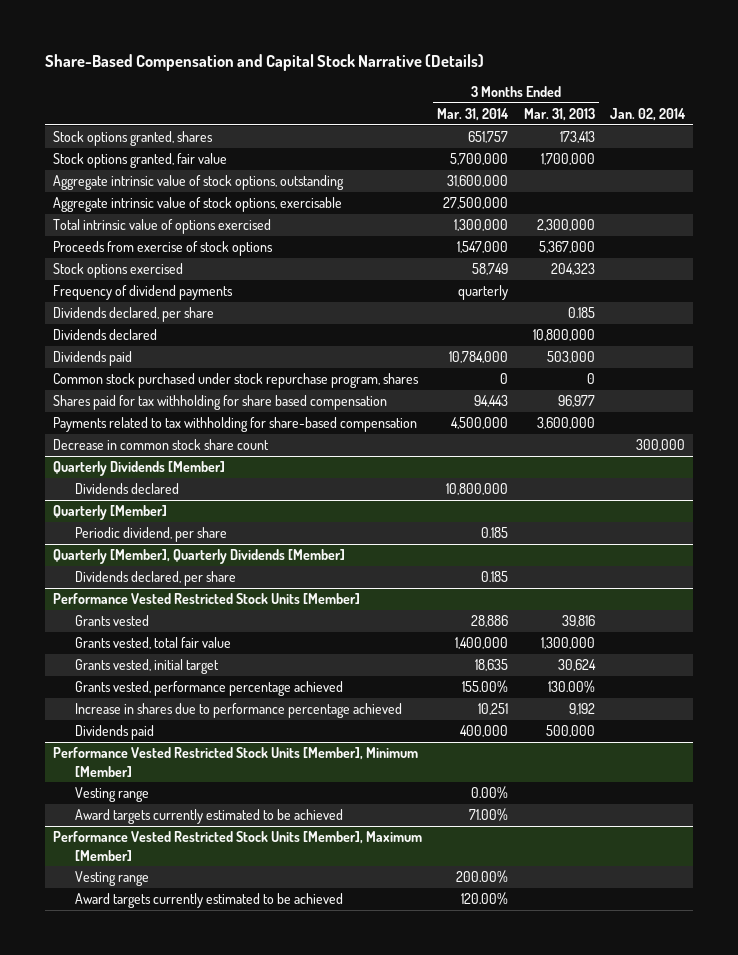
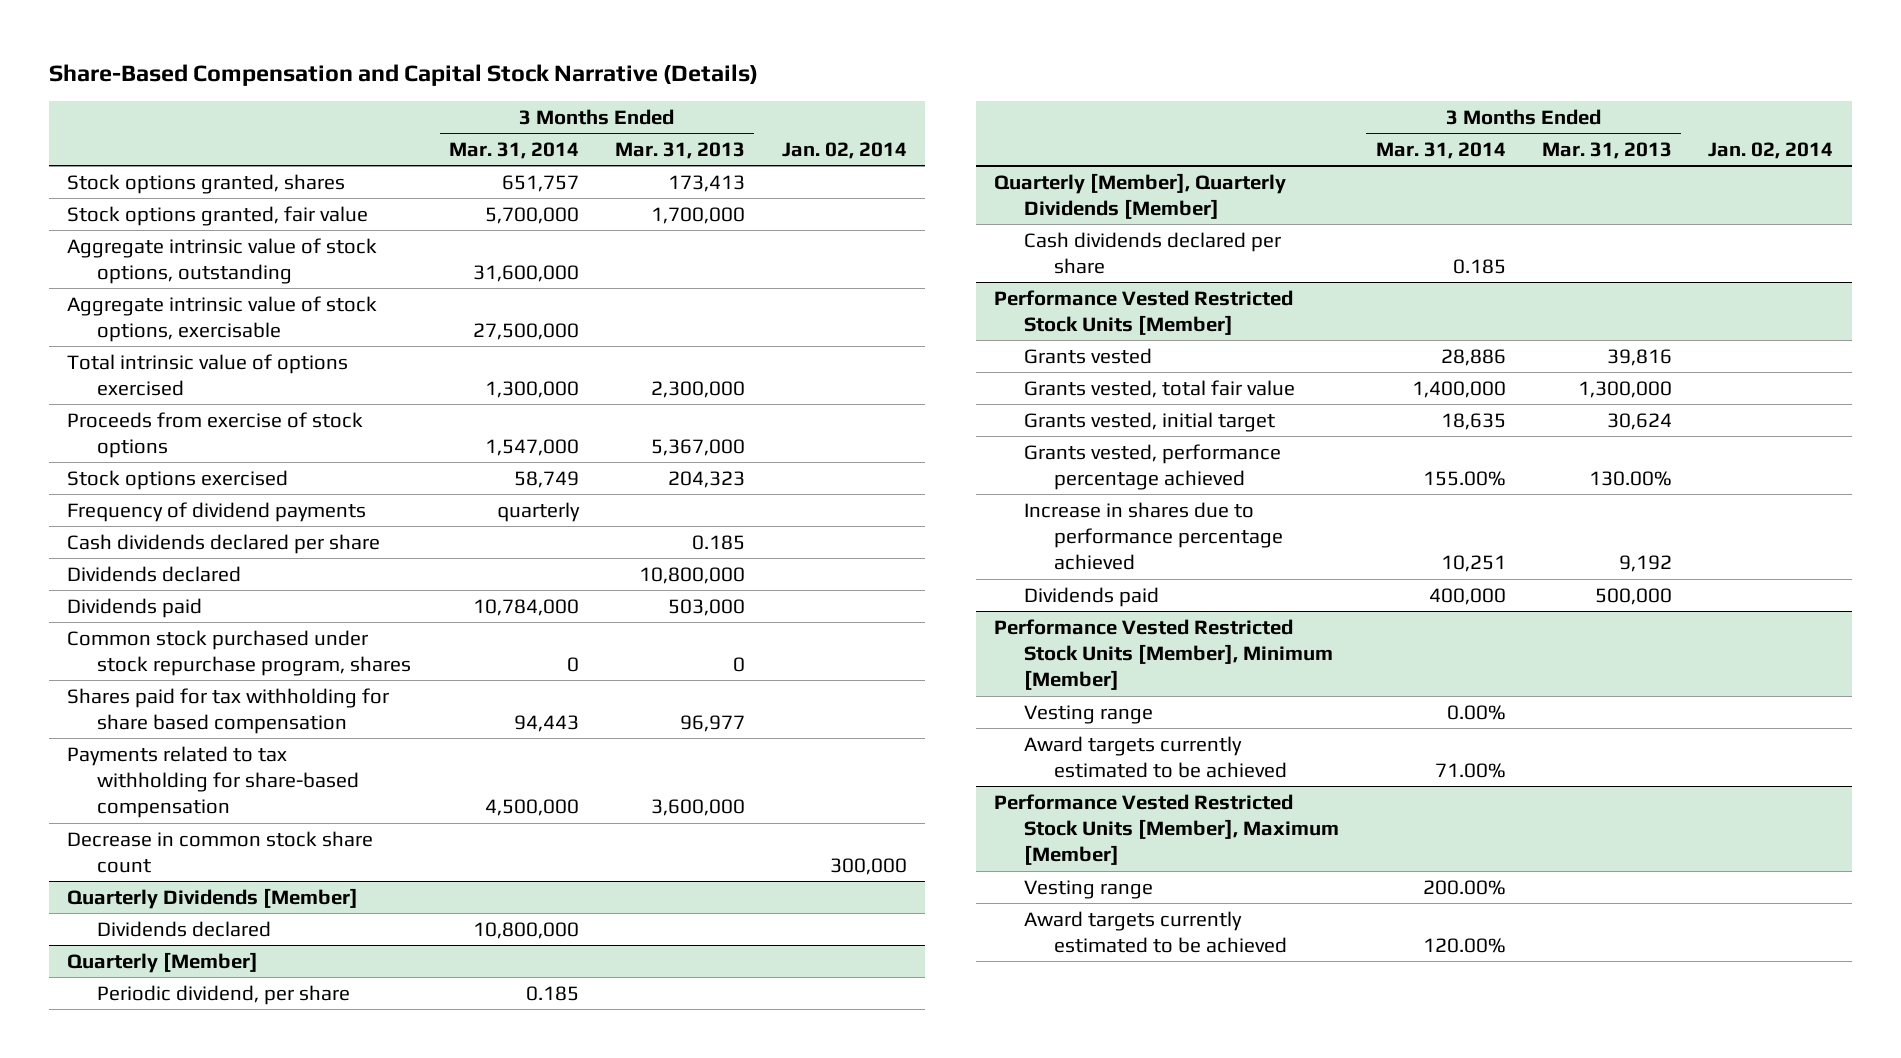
- Dividends declared, per share | | 0.185 |
+ Cash dividends declared per share | | 0.185 |
@ Quarterly [Member], Quarterly Dividends [Member]
- Dividends declared, per share | 0.185 | |
+ Cash dividends declared per share | 0.185 | |

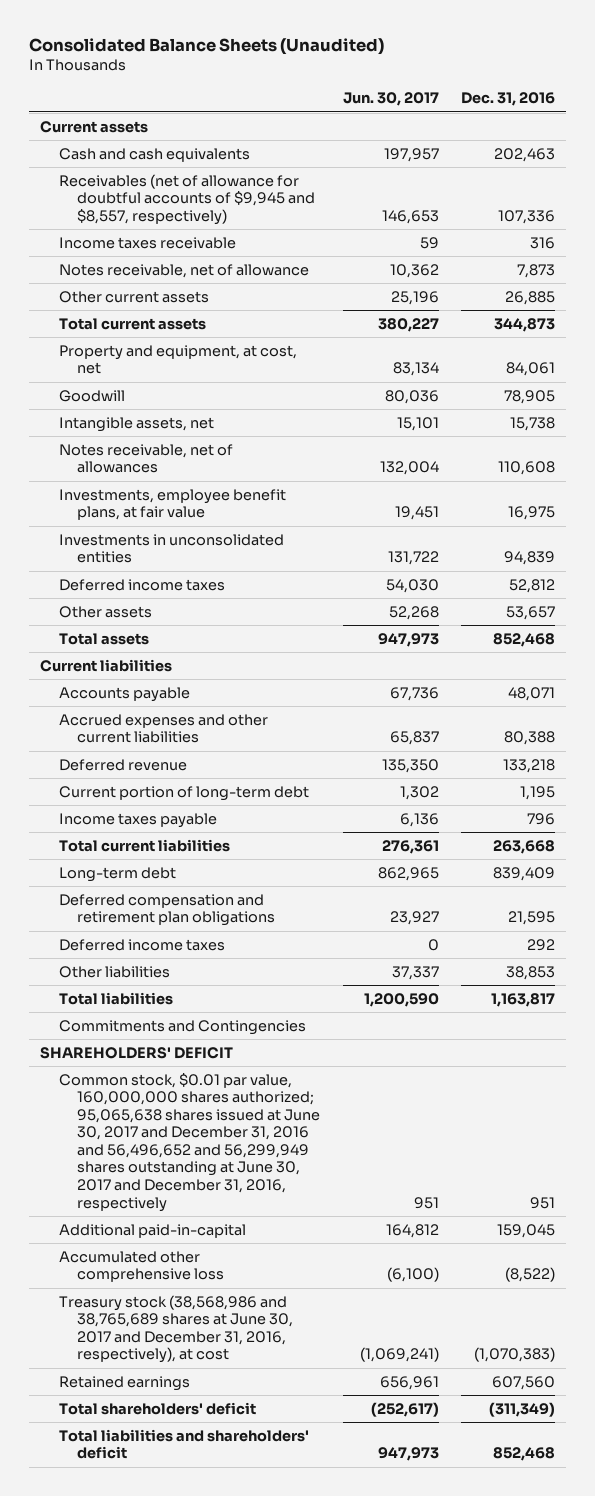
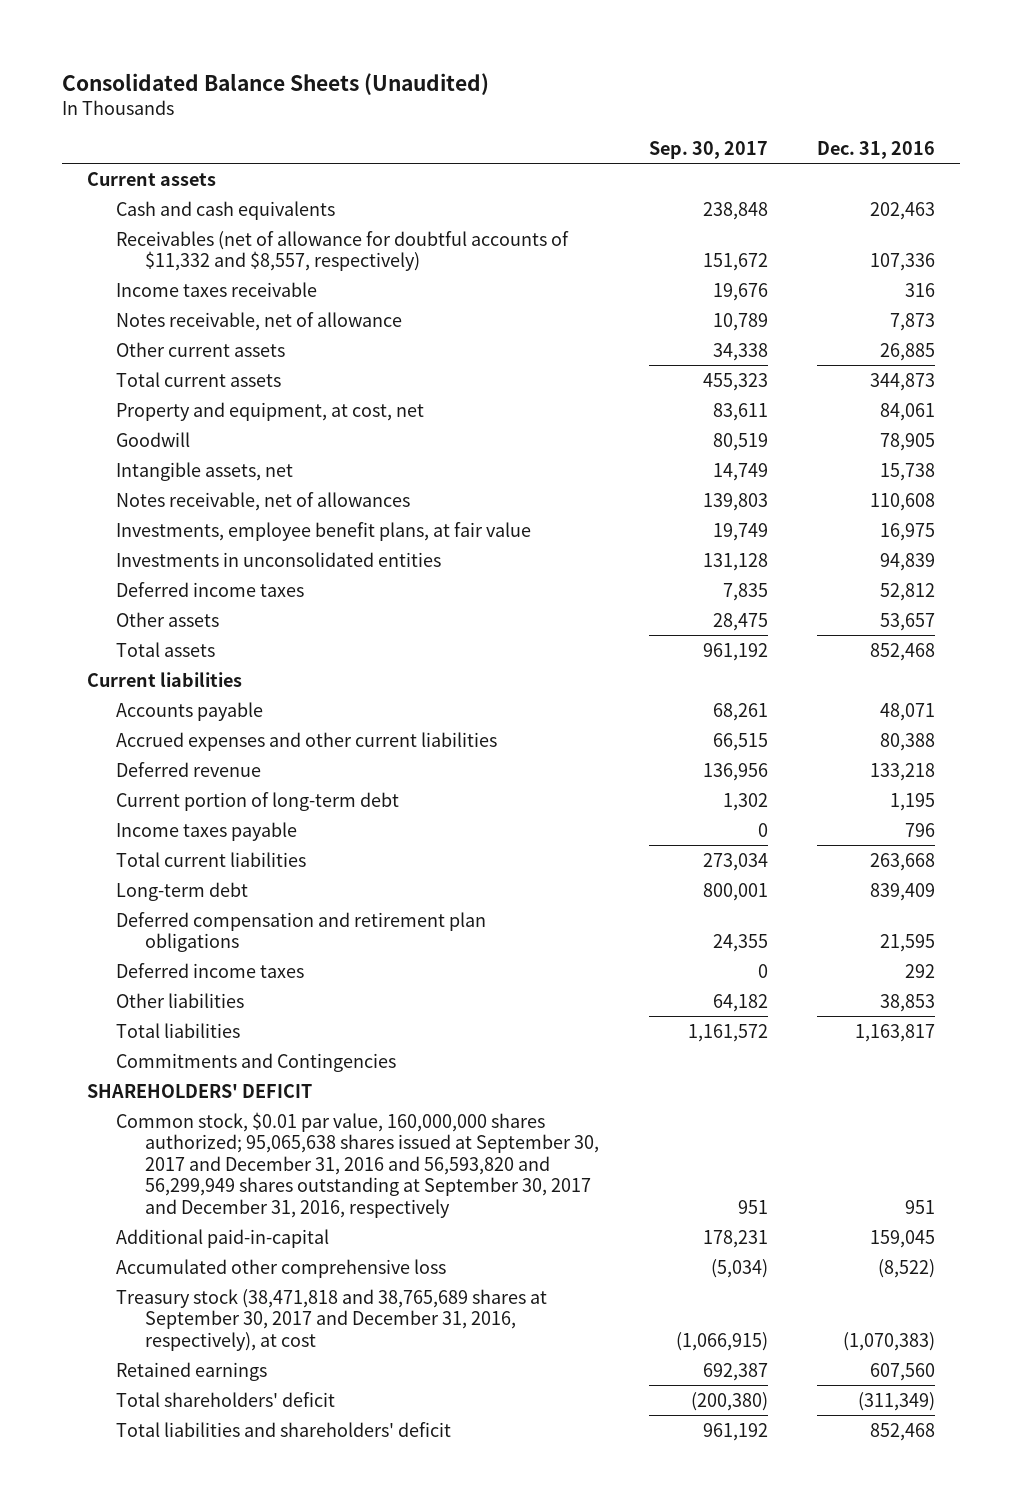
- | Jun. 30, 2017 | Dec. 31, 2016
+ | Sep. 30, 2017 | Dec. 31, 2016
- Receivables (net of allowance for doubtful accounts of $9,945 and $8,557, respectively) | 146,653 | 107,336
+ Receivables (net of allowance for doubtful accounts of $11,332 and $8,557, respectively) | 151,672 | 107,336
- Common stock, $0.01 par value, 160,000,000 shares authorized; 95,065,638 shares issued at June 30, 2017 and December 31, 2016 and 56,496,652 and 56,299,949 shares outstanding at June 30, 2017 and December 31, 2016, respectively | 951 | 951
+ Common stock, $0.01 par value, 160,000,000 shares authorized; 95,065,638 shares issued at September 30, 2017 and December 31, 2016 and 56,593,820 and 56,299,949 shares outstanding at September 30, 2017 and December 31, 2016, respectively | 951 | 951
- Treasury stock (38,568,986 and 38,765,689 shares at June 30, 2017 and December 31, 2016, respectively), at cost | (1,069,241) | (1,070,383)
+ Treasury stock (38,471,818 and 38,765,689 shares at September 30, 2017 and December 31, 2016, respectively), at cost | (1,066,915) | (1,070,383)

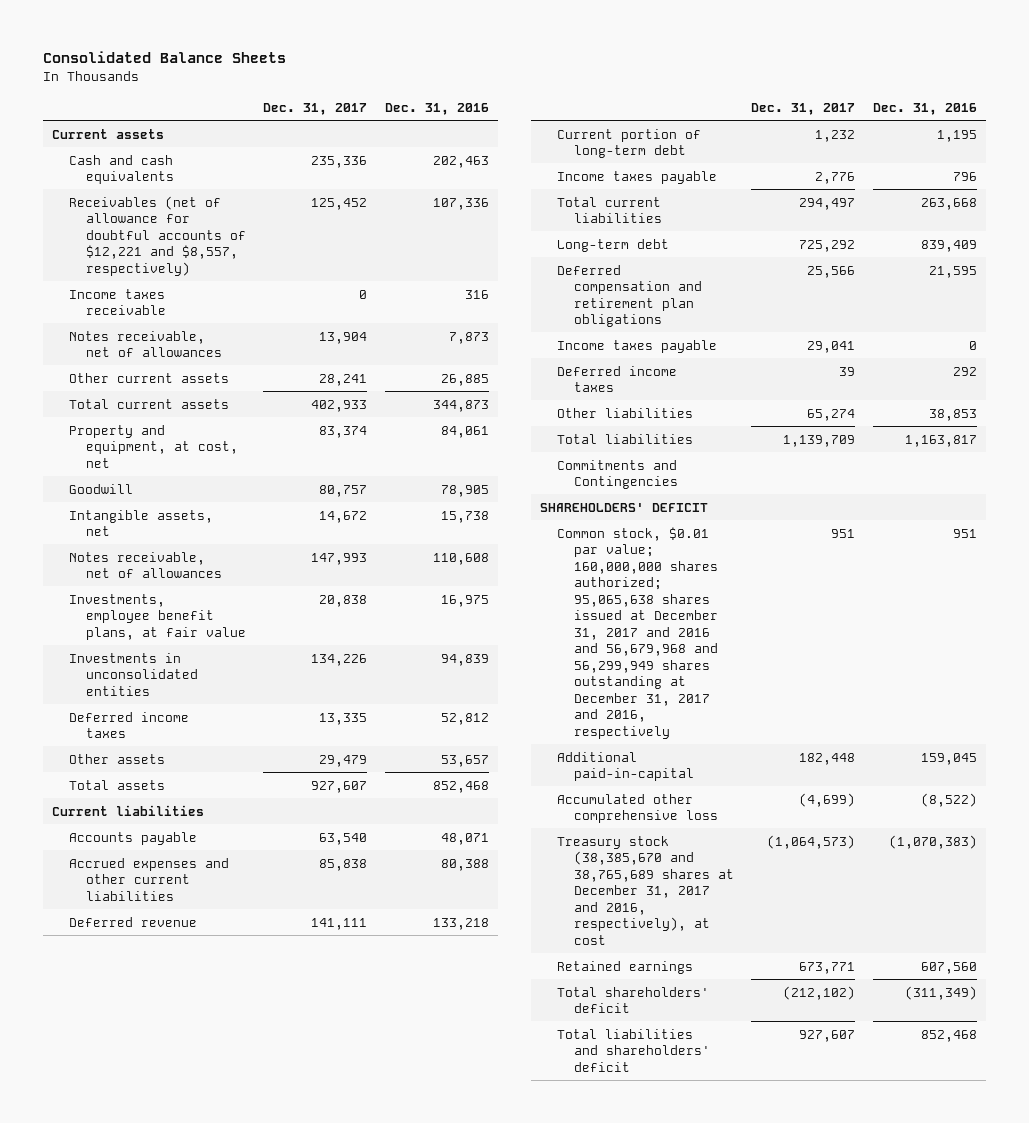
- Consolidated Balance Sheets (Unaudited)
+ Consolidated Balance Sheets
- | Sep. 30, 2017 | Dec. 31, 2016
+ | Dec. 31, 2017 | Dec. 31, 2016
- Receivables (net of allowance for doubtful accounts of $11,332 and $8,557, respectively) | 151,672 | 107,336
+ Receivables (net of allowance for doubtful accounts of $12,221 and $8,557, respectively) | 125,452 | 107,336
- Notes receivable, net of allowance | 10,789 | 7,873
+ Notes receivable, net of allowances | 13,904 | 7,873
+ Income taxes payable | 29,041 | 0
- Common stock, $0.01 par value, 160,000,000 shares authorized; 95,065,638 shares issued at September 30, 2017 and December 31, 2016 and 56,593,820 and 56,299,949 shares outstanding at September 30, 2017 and December 31, 2016, respectively | 951 | 951
+ Common stock, $0.01 par value; 160,000,000 shares authorized; 95,065,638 shares issued at December 31, 2017 and 2016 and 56,679,968 and 56,299,949 shares outstanding at December 31, 2017 and 2016, respectively | 951 | 951
- Treasury stock (38,471,818 and 38,765,689 shares at September 30, 2017 and December 31, 2016, respectively), at cost | (1,066,915) | (1,070,383)
+ Treasury stock (38,385,670 and 38,765,689 shares at December 31, 2017 and 2016, respectively), at cost | (1,064,573) | (1,070,383)

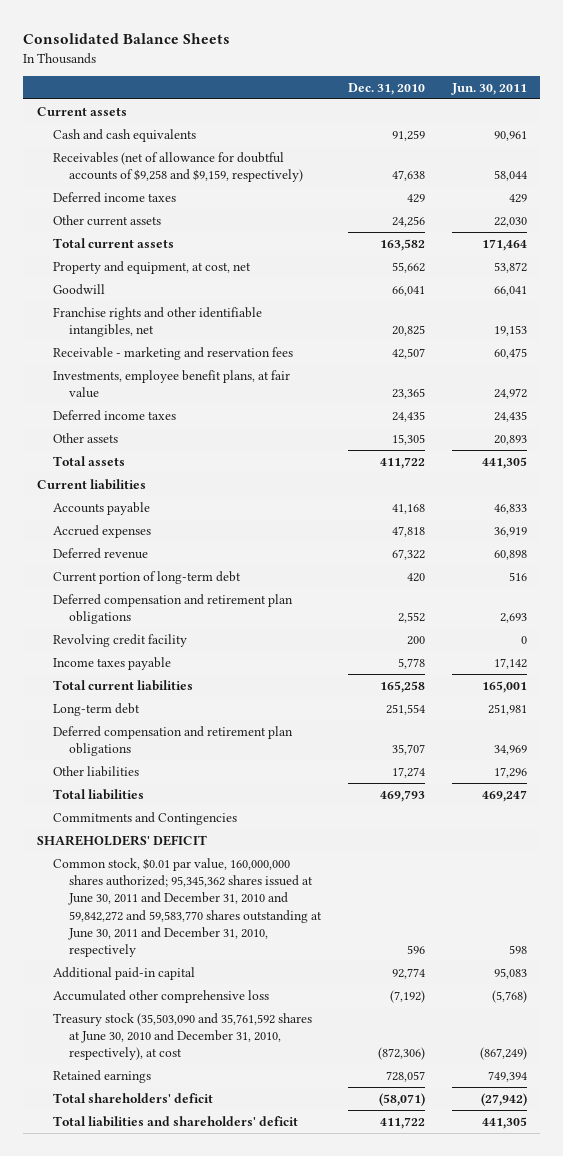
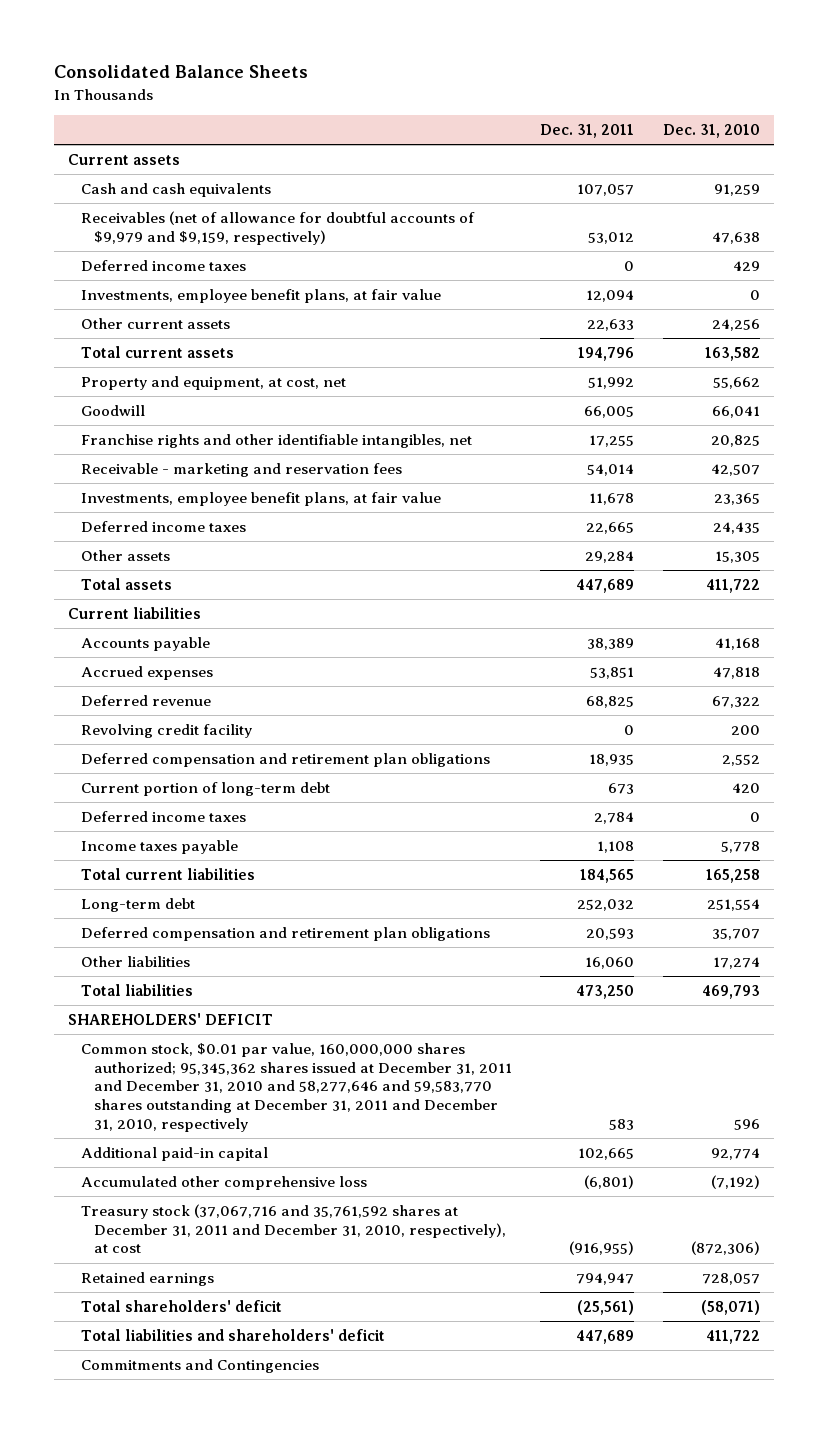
- | Dec. 31, 2010 | Jun. 30, 2011
+ | Dec. 31, 2011 | Dec. 31, 2010
- Receivables (net of allowance for doubtful accounts of $9,258 and $9,159, respectively) | 47,638 | 58,044
+ Receivables (net of allowance for doubtful accounts of $9,979 and $9,159, respectively) | 53,012 | 47,638
+ Investments, employee benefit plans, at fair value | 12,094 | 0
moved down: Deferred compensation and retirement plan obligations | 18,935 | 2,552
moved down: Current portion of long-term debt | 673 | 420
+ Deferred income taxes | 2,784 | 0
- Common stock, $0.01 par value, 160,000,000 shares authorized; 95,345,362 shares issued at June 30, 2011 and December 31, 2010 and 59,842,272 and 59,583,770 shares outstanding at June 30, 2011 and December 31, 2010, respectively | 596 | 598
+ Common stock, $0.01 par value, 160,000,000 shares authorized; 95,345,362 shares issued at December 31, 2011 and December 31, 2010 and 58,277,646 and 59,583,770 shares outstanding at December 31, 2011 and December 31, 2010, respectively | 583 | 596
- Treasury stock (35,503,090 and 35,761,592 shares at June 30, 2010 and December 31, 2010, respectively), at cost | (872,306) | (867,249)
+ Treasury stock (37,067,716 and 35,761,592 shares at December 31, 2011 and December 31, 2010, respectively), at cost | (916,955) | (872,306)
moved down: Commitments and Contingencies

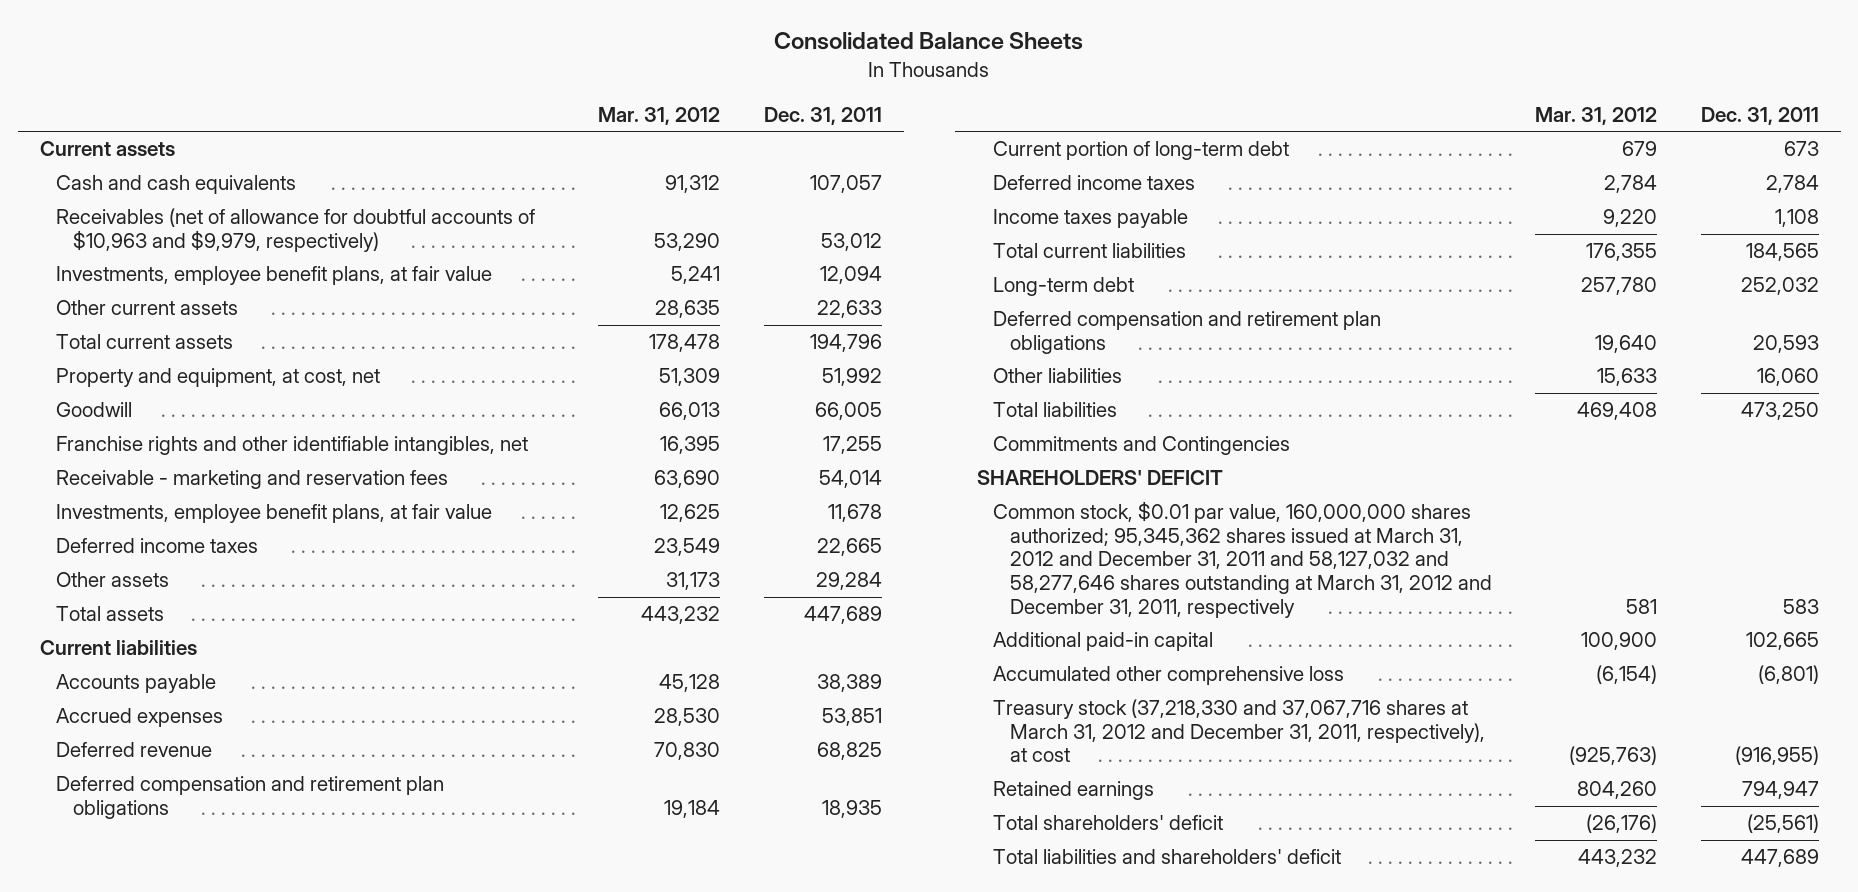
- | Dec. 31, 2011 | Dec. 31, 2010
+ | Mar. 31, 2012 | Dec. 31, 2011
- Receivables (net of allowance for doubtful accounts of $9,979 and $9,159, respectively) | 53,012 | 47,638
- Deferred income taxes | 0 | 429
+ Receivables (net of allowance for doubtful accounts of $10,963 and $9,979, respectively) | 53,290 | 53,012
- Revolving credit facility | 0 | 200
moved up: Commitments and Contingencies
- Common stock, $0.01 par value, 160,000,000 shares authorized; 95,345,362 shares issued at December 31, 2011 and December 31, 2010 and 58,277,646 and 59,583,770 shares outstanding at December 31, 2011 and December 31, 2010, respectively | 583 | 596
+ Common stock, $0.01 par value, 160,000,000 shares authorized; 95,345,362 shares issued at March 31, 2012 and December 31, 2011 and 58,127,032 and 58,277,646 shares outstanding at March 31, 2012 and December 31, 2011, respectively | 581 | 583
- Treasury stock (37,067,716 and 35,761,592 shares at December 31, 2011 and December 31, 2010, respectively), at cost | (916,955) | (872,306)
+ Treasury stock (37,218,330 and 37,067,716 shares at March 31, 2012 and December 31, 2011, respectively), at cost | (925,763) | (916,955)

